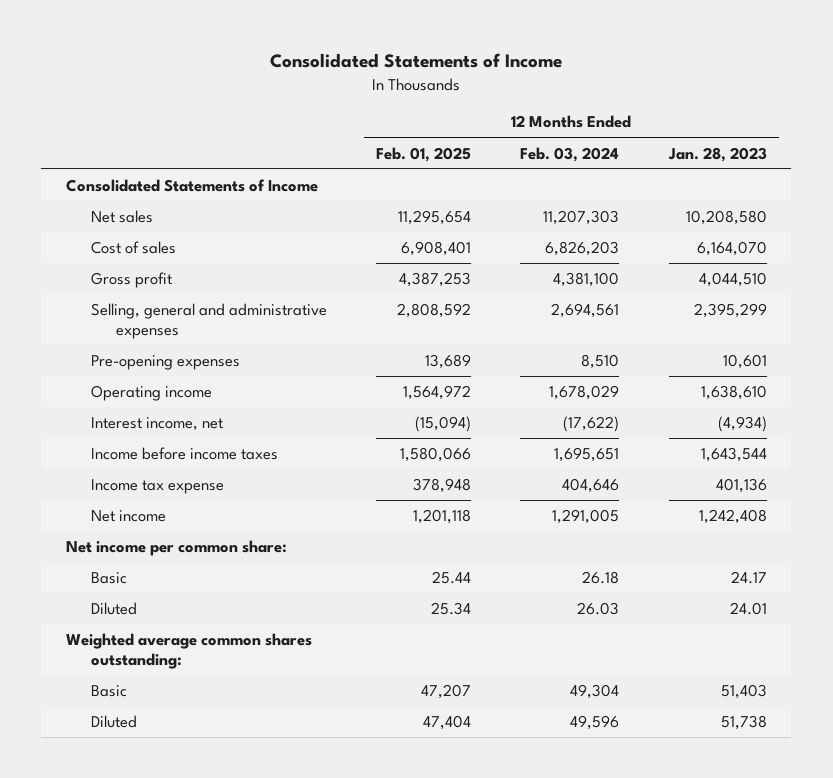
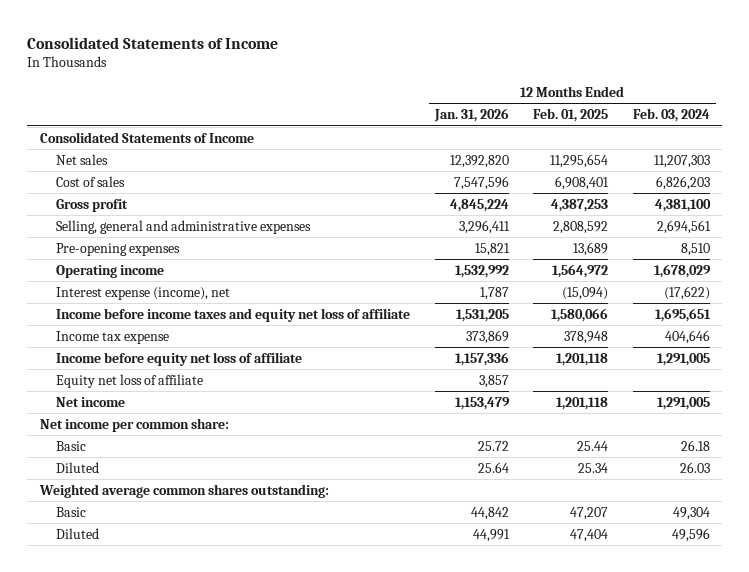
- | 12 Months Ended Feb. 01, 2025 | 12 Months Ended Feb. 03, 2024 | 12 Months Ended Jan. 28, 2023
+ | 12 Months Ended Jan. 31, 2026 | 12 Months Ended Feb. 01, 2025 | 12 Months Ended Feb. 03, 2024
- Interest income, net | (15,094) | (17,622) | (4,934)
- Income before income taxes | 1,580,066 | 1,695,651 | 1,643,544
+ Interest expense (income), net | 1,787 | (15,094) | (17,622)
+ Income before income taxes and equity net loss of affiliate | 1,531,205 | 1,580,066 | 1,695,651
+ Income before equity net loss of affiliate | 1,157,336 | 1,201,118 | 1,291,005
+ Equity net loss of affiliate | 3,857 | |

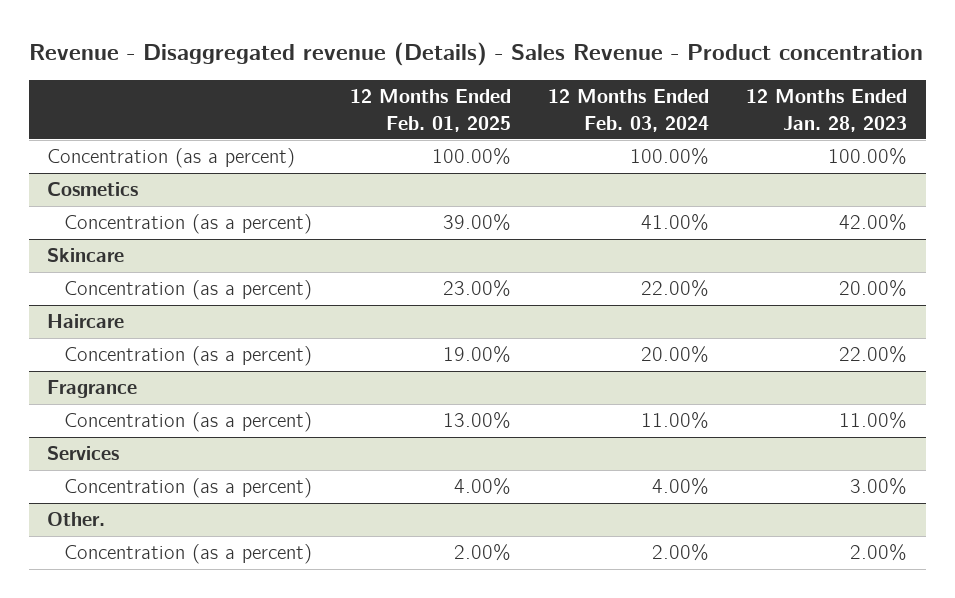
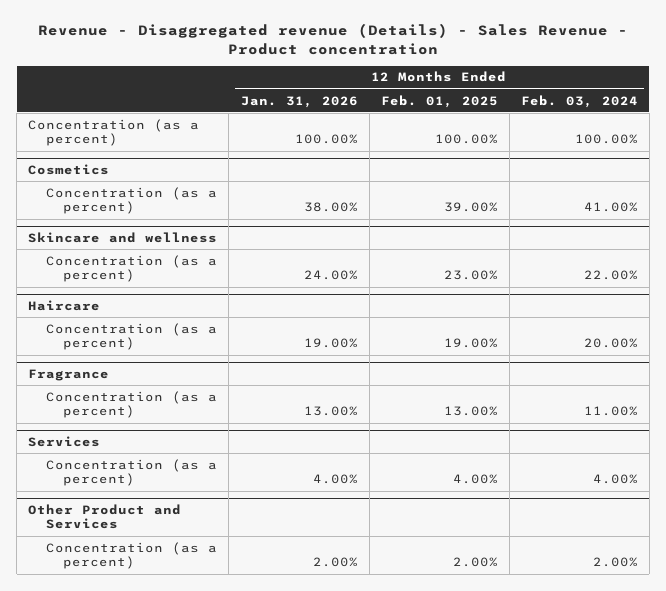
- | 12 Months Ended Feb. 01, 2025 | 12 Months Ended Feb. 03, 2024 | 12 Months Ended Jan. 28, 2023
+ | 12 Months Ended Jan. 31, 2026 | 12 Months Ended Feb. 01, 2025 | 12 Months Ended Feb. 03, 2024
- Skincare
+ Skincare and wellness
- Other.
+ Other Product and Services

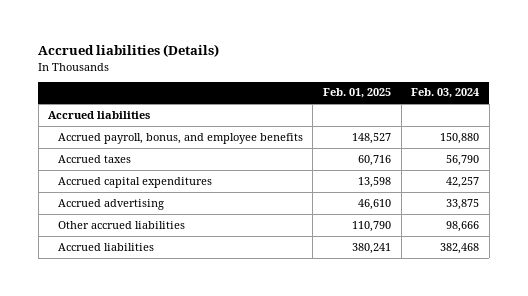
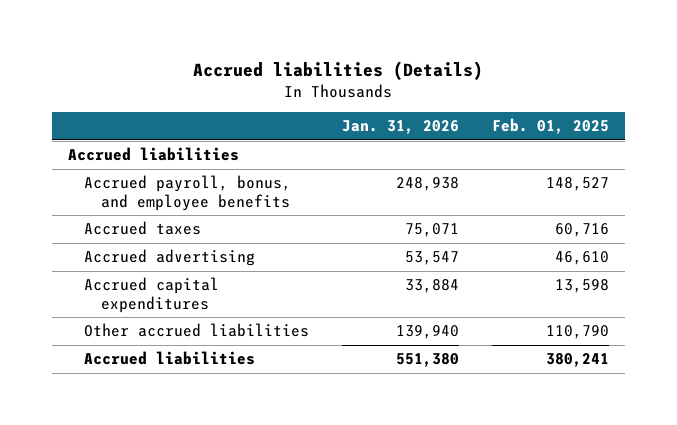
- | Feb. 01, 2025 | Feb. 03, 2024
+ | Jan. 31, 2026 | Feb. 01, 2025
moved down: Accrued capital expenditures | 33,884 | 13,598

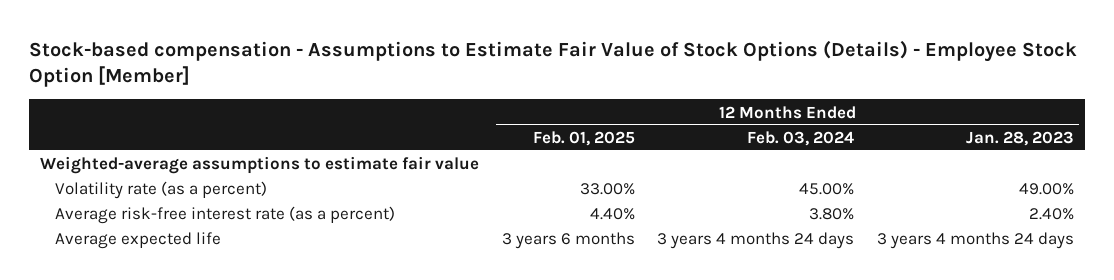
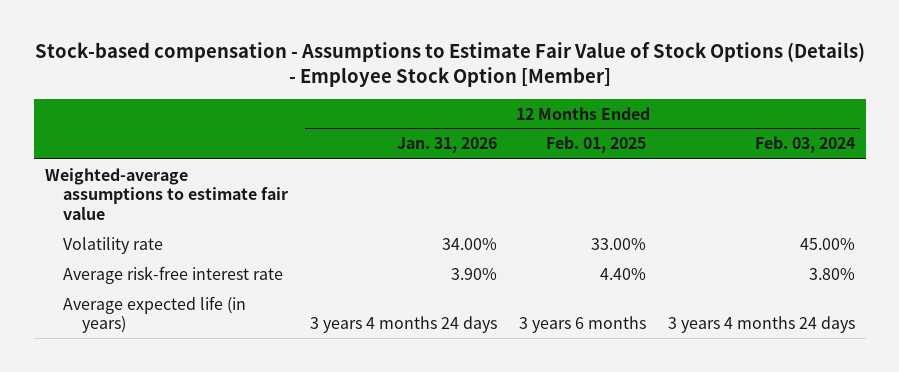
- | 12 Months Ended Feb. 01, 2025 | 12 Months Ended Feb. 03, 2024 | 12 Months Ended Jan. 28, 2023
+ | 12 Months Ended Jan. 31, 2026 | 12 Months Ended Feb. 01, 2025 | 12 Months Ended Feb. 03, 2024
- Volatility rate (as a percent) | 33.00% | 45.00% | 49.00%
- Average risk-free interest rate (as a percent) | 4.40% | 3.80% | 2.40%
- Average expected life | 3 years 6 months | 3 years 4 months 24 days | 3 years 4 months 24 days
+ Volatility rate | 34.00% | 33.00% | 45.00%
+ Average risk-free interest rate | 3.90% | 4.40% | 3.80%
+ Average expected life (in years) | 3 years 4 months 24 days | 3 years 6 months | 3 years 4 months 24 days

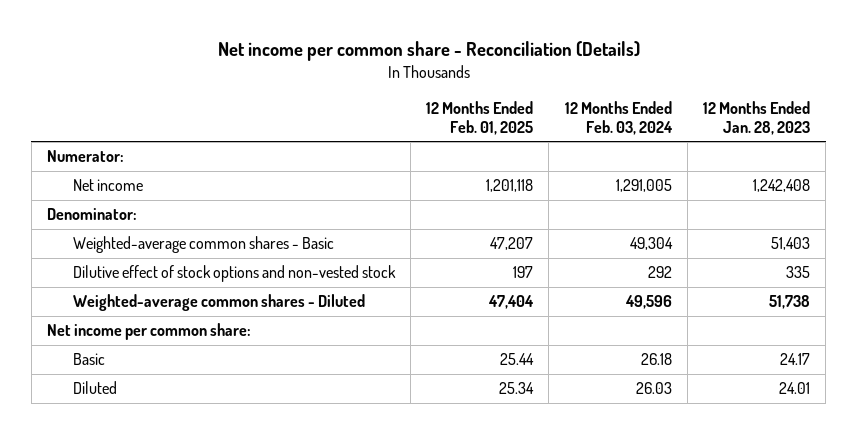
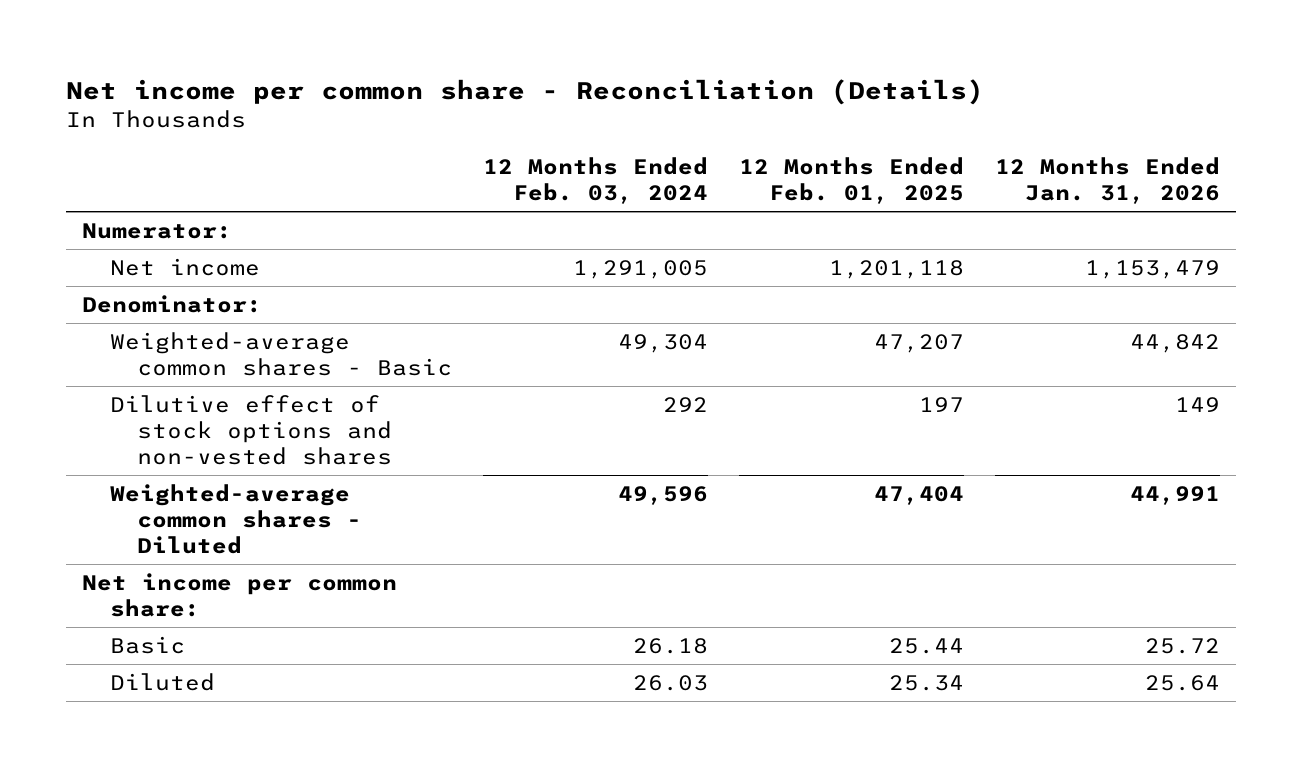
- | 12 Months Ended Feb. 01, 2025 | 12 Months Ended Feb. 03, 2024 | 12 Months Ended Jan. 28, 2023
+ | 12 Months Ended Feb. 03, 2024 | 12 Months Ended Feb. 01, 2025 | 12 Months Ended Jan. 31, 2026
- Dilutive effect of stock options and non-vested stock | 197 | 292 | 335
+ Dilutive effect of stock options and non-vested shares | 292 | 197 | 149

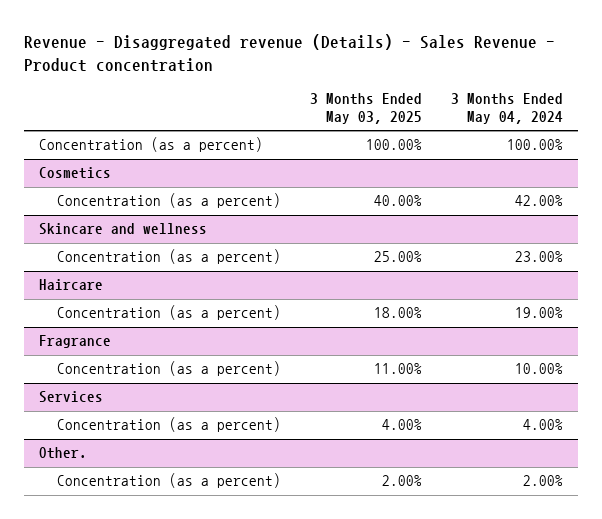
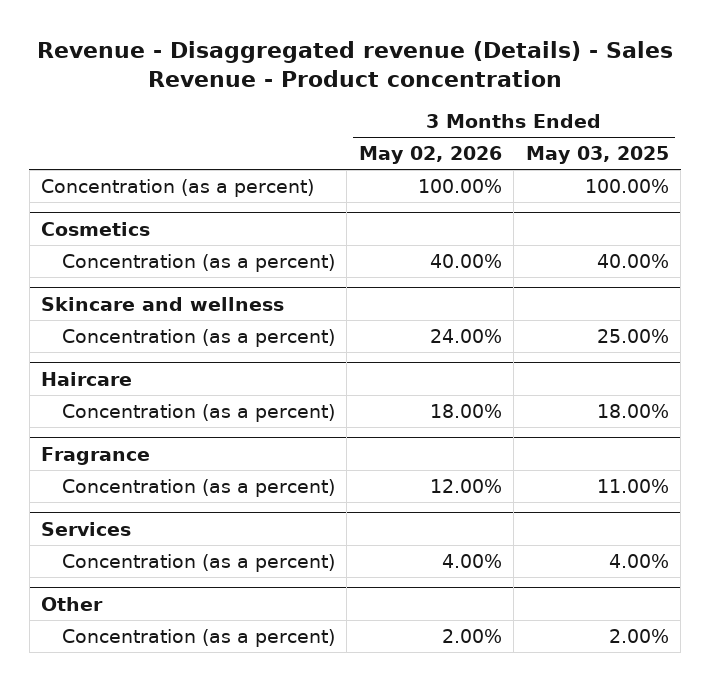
- | 3 Months Ended May 03, 2025 | 3 Months Ended May 04, 2024
+ | 3 Months Ended May 02, 2026 | 3 Months Ended May 03, 2025
- Other.
+ Other

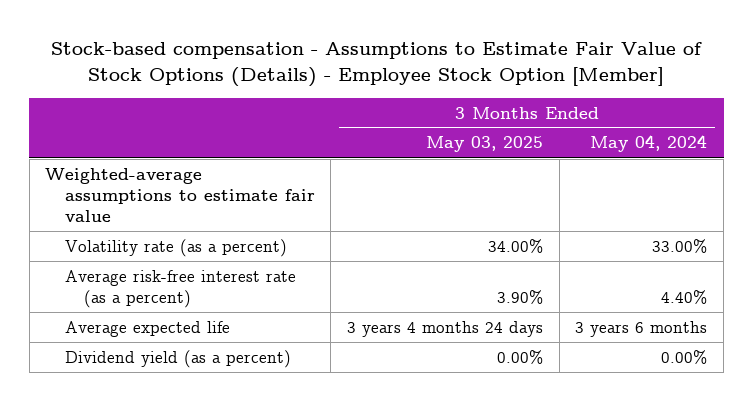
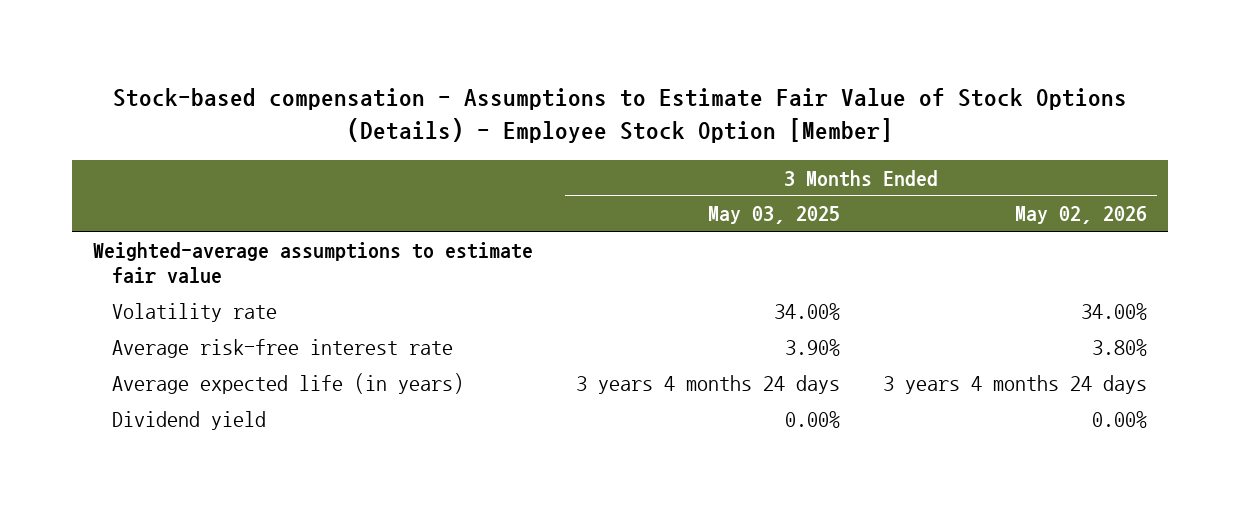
- | 3 Months Ended May 03, 2025 | 3 Months Ended May 04, 2024
+ | 3 Months Ended May 03, 2025 | 3 Months Ended May 02, 2026
- Volatility rate (as a percent) | 34.00% | 33.00%
- Average risk-free interest rate (as a percent) | 3.90% | 4.40%
- Average expected life | 3 years 4 months 24 days | 3 years 6 months
- Dividend yield (as a percent) | 0.00% | 0.00%
+ Volatility rate | 34.00% | 34.00%
+ Average risk-free interest rate | 3.90% | 3.80%
+ Average expected life (in years) | 3 years 4 months 24 days | 3 years 4 months 24 days
+ Dividend yield | 0.00% | 0.00%

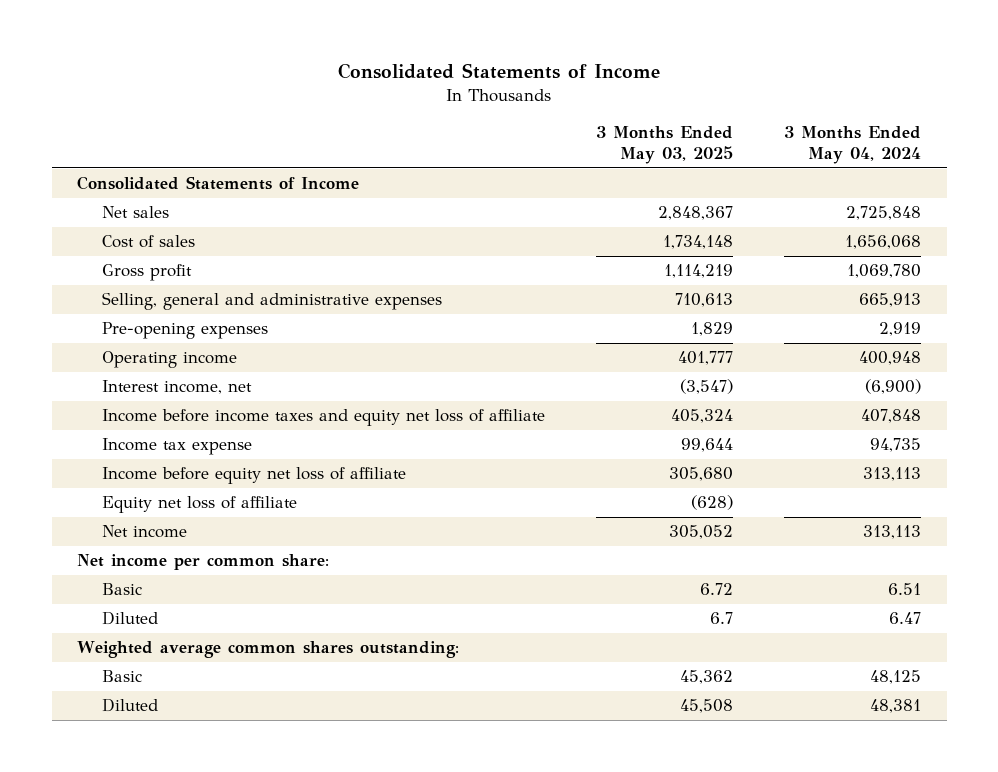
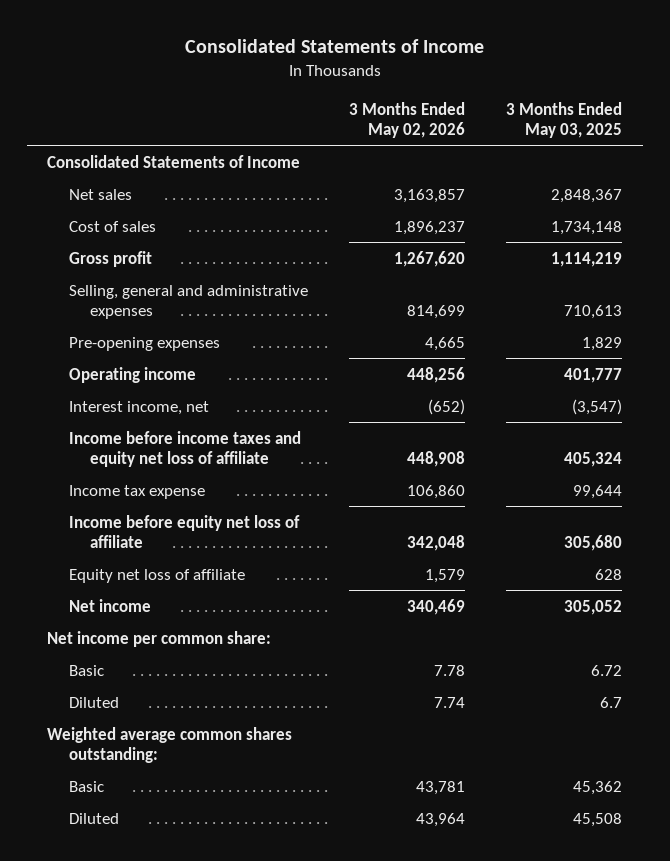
- | 3 Months Ended May 03, 2025 | 3 Months Ended May 04, 2024
+ | 3 Months Ended May 02, 2026 | 3 Months Ended May 03, 2025
- Equity net loss of affiliate | (628) |
+ Equity net loss of affiliate | 1,579 | 628

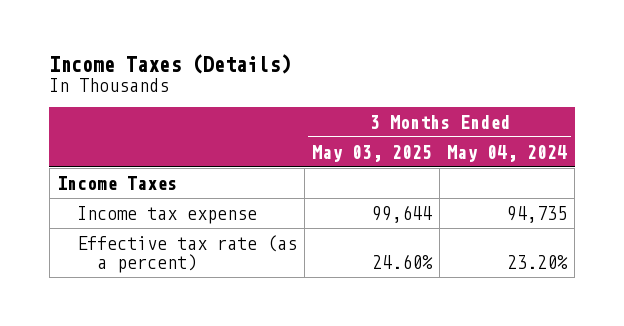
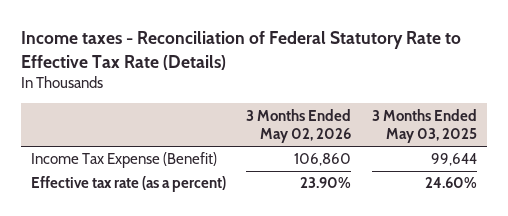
- Income Taxes (Details)
+ Income taxes - Reconciliation of Federal Statutory Rate to Effective Tax Rate (Details)
- | 3 Months Ended May 03, 2025 | 3 Months Ended May 04, 2024
+ | 3 Months Ended May 02, 2026 | 3 Months Ended May 03, 2025
- Income Taxes
- Income tax expense | 99,644 | 94,735
+ Income Tax Expense (Benefit) | 106,860 | 99,644

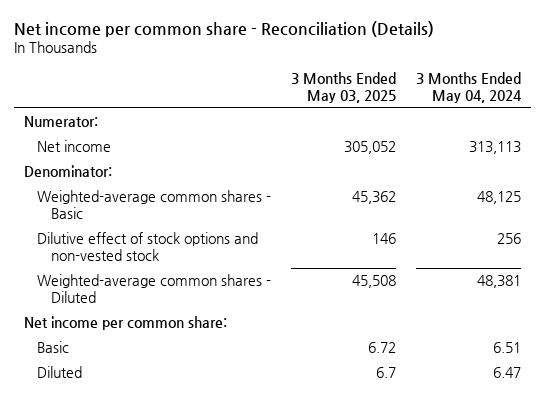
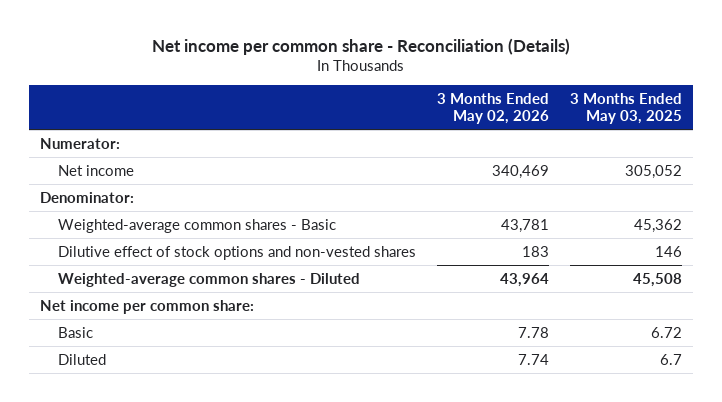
- | 3 Months Ended May 03, 2025 | 3 Months Ended May 04, 2024
+ | 3 Months Ended May 02, 2026 | 3 Months Ended May 03, 2025
- Dilutive effect of stock options and non-vested stock | 146 | 256
+ Dilutive effect of stock options and non-vested shares | 183 | 146

